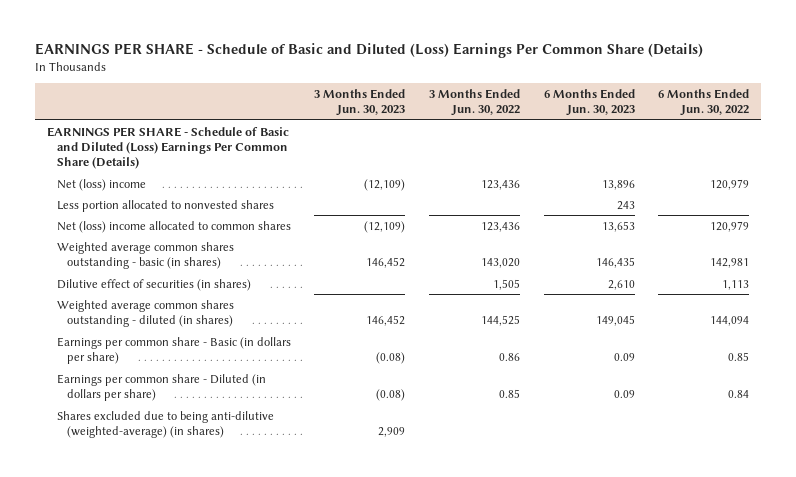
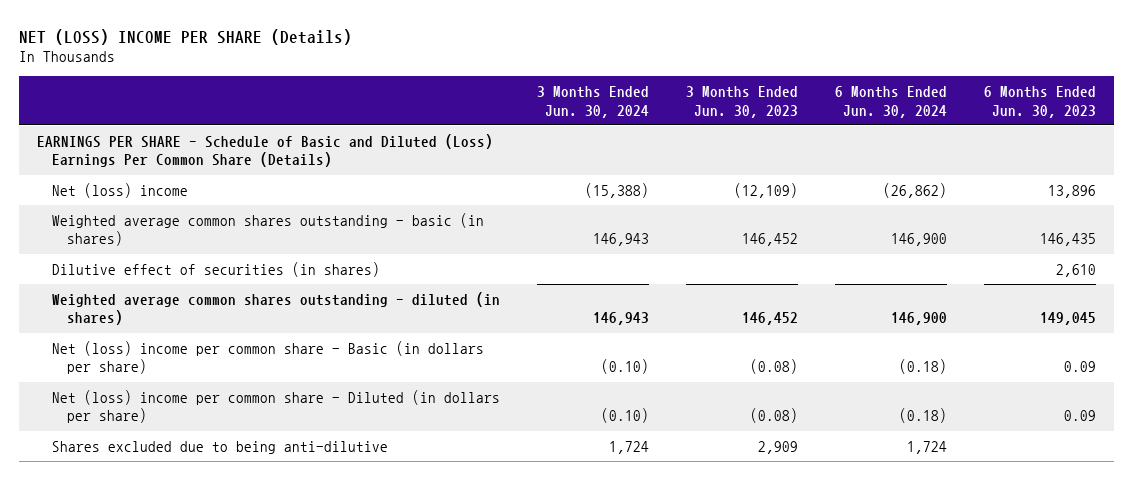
- EARNINGS PER SHARE - Schedule of Basic and Diluted (Loss) Earnings Per Common Share (Details)
+ NET (LOSS) INCOME PER SHARE (Details)
- | 3 Months Ended Jun. 30, 2023 | 3 Months Ended Jun. 30, 2022 | 6 Months Ended Jun. 30, 2023 | 6 Months Ended Jun. 30, 2022
+ | 3 Months Ended Jun. 30, 2024 | 3 Months Ended Jun. 30, 2023 | 6 Months Ended Jun. 30, 2024 | 6 Months Ended Jun. 30, 2023
- Less portion allocated to nonvested shares | | | 243 |
- Net (loss) income allocated to common shares | (12,109) | 123,436 | 13,653 | 120,979
- Earnings per common share - Basic (in dollars per share) | (0.08) | 0.86 | 0.09 | 0.85
- Earnings per common share - Diluted (in dollars per share) | (0.08) | 0.85 | 0.09 | 0.84
- Shares excluded due to being anti-dilutive (weighted-average) (in shares) | 2,909 | | |
+ Net (loss) income per common share - Basic (in dollars per share) | (0.10) | (0.08) | (0.18) | 0.09
+ Net (loss) income per common share - Diluted (in dollars per share) | (0.10) | (0.08) | (0.18) | 0.09
+ Shares excluded due to being anti-dilutive | 1,724 | 2,909 | 1,724 |

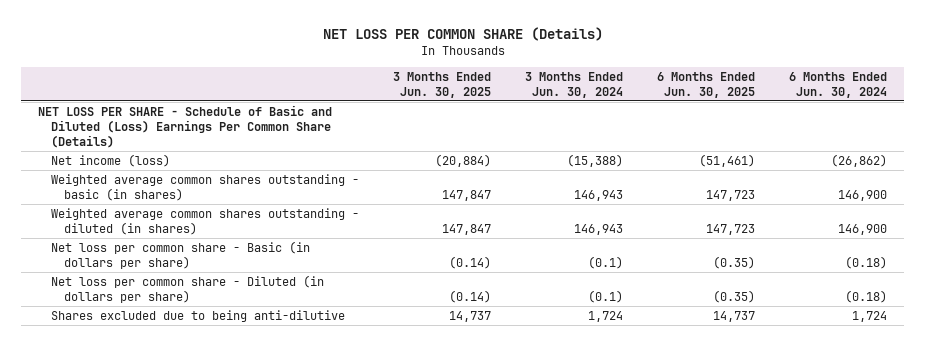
- NET (LOSS) INCOME PER SHARE (Details)
+ NET LOSS PER COMMON SHARE (Details)
- | 3 Months Ended Jun. 30, 2024 | 3 Months Ended Jun. 30, 2023 | 6 Months Ended Jun. 30, 2024 | 6 Months Ended Jun. 30, 2023
+ | 3 Months Ended Jun. 30, 2025 | 3 Months Ended Jun. 30, 2024 | 6 Months Ended Jun. 30, 2025 | 6 Months Ended Jun. 30, 2024
- EARNINGS PER SHARE - Schedule of Basic and Diluted (Loss) Earnings Per Common Share (Details)
- Net (loss) income | (15,388) | (12,109) | (26,862) | 13,896
+ NET LOSS PER SHARE - Schedule of Basic and Diluted (Loss) Earnings Per Common Share (Details)
+ Net income (loss) | (20,884) | (15,388) | (51,461) | (26,862)
- Dilutive effect of securities (in shares) | | | | 2,610
- Net (loss) income per common share - Basic (in dollars per share) | (0.10) | (0.08) | (0.18) | 0.09
- Net (loss) income per common share - Diluted (in dollars per share) | (0.10) | (0.08) | (0.18) | 0.09
+ Net loss per common share - Basic (in dollars per share) | (0.14) | (0.1) | (0.35) | (0.18)
+ Net loss per common share - Diluted (in dollars per share) | (0.14) | (0.1) | (0.35) | (0.18)

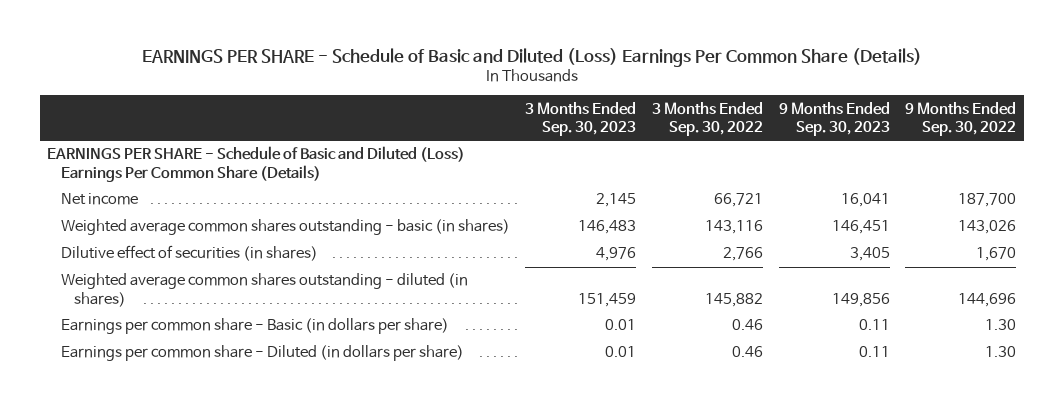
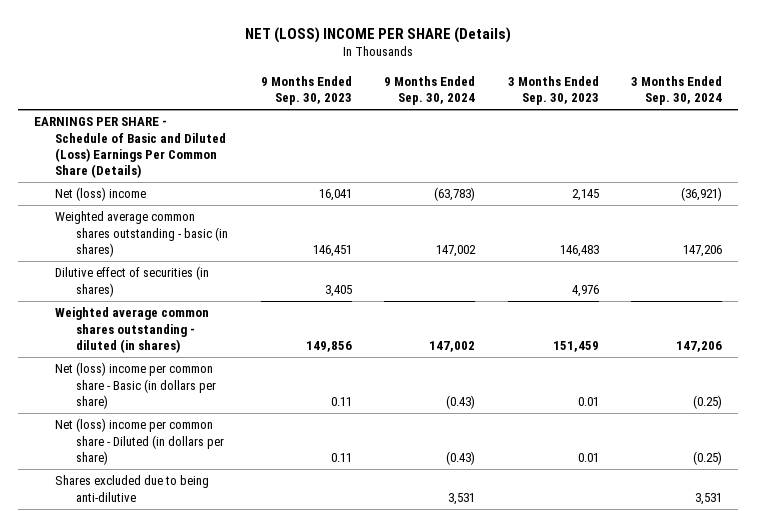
- EARNINGS PER SHARE - Schedule of Basic and Diluted (Loss) Earnings Per Common Share (Details)
+ NET (LOSS) INCOME PER SHARE (Details)
- | 3 Months Ended Sep. 30, 2023 | 3 Months Ended Sep. 30, 2022 | 9 Months Ended Sep. 30, 2023 | 9 Months Ended Sep. 30, 2022
+ | 9 Months Ended Sep. 30, 2023 | 9 Months Ended Sep. 30, 2024 | 3 Months Ended Sep. 30, 2023 | 3 Months Ended Sep. 30, 2024
- Net income | 2,145 | 66,721 | 16,041 | 187,700
+ Net (loss) income | 16,041 | (63,783) | 2,145 | (36,921)
- Earnings per common share - Basic (in dollars per share) | 0.01 | 0.46 | 0.11 | 1.30
- Earnings per common share - Diluted (in dollars per share) | 0.01 | 0.46 | 0.11 | 1.30
+ Net (loss) income per common share - Basic (in dollars per share) | 0.11 | (0.43) | 0.01 | (0.25)
+ Net (loss) income per common share - Diluted (in dollars per share) | 0.11 | (0.43) | 0.01 | (0.25)
+ Shares excluded due to being anti-dilutive | | 3,531 | | 3,531

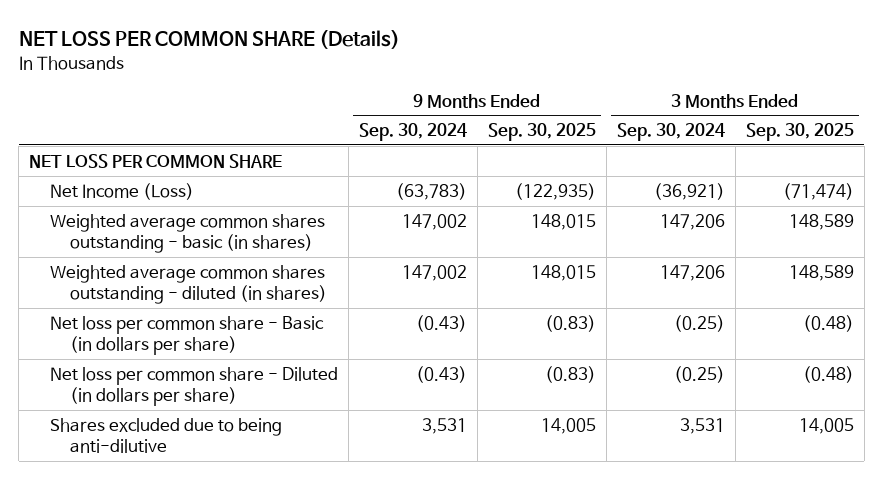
- NET (LOSS) INCOME PER SHARE (Details)
+ NET LOSS PER COMMON SHARE (Details)
- | 9 Months Ended Sep. 30, 2023 | 9 Months Ended Sep. 30, 2024 | 3 Months Ended Sep. 30, 2023 | 3 Months Ended Sep. 30, 2024
+ | 9 Months Ended Sep. 30, 2024 | 9 Months Ended Sep. 30, 2025 | 3 Months Ended Sep. 30, 2024 | 3 Months Ended Sep. 30, 2025
- EARNINGS PER SHARE - Schedule of Basic and Diluted (Loss) Earnings Per Common Share (Details)
- Net (loss) income | 16,041 | (63,783) | 2,145 | (36,921)
+ NET LOSS PER COMMON SHARE
+ Net Income (Loss) | (63,783) | (122,935) | (36,921) | (71,474)
- Dilutive effect of securities (in shares) | 3,405 | | 4,976 |
- Net (loss) income per common share - Basic (in dollars per share) | 0.11 | (0.43) | 0.01 | (0.25)
- Net (loss) income per common share - Diluted (in dollars per share) | 0.11 | (0.43) | 0.01 | (0.25)
+ Net loss per common share - Basic (in dollars per share) | (0.43) | (0.83) | (0.25) | (0.48)
+ Net loss per common share - Diluted (in dollars per share) | (0.43) | (0.83) | (0.25) | (0.48)

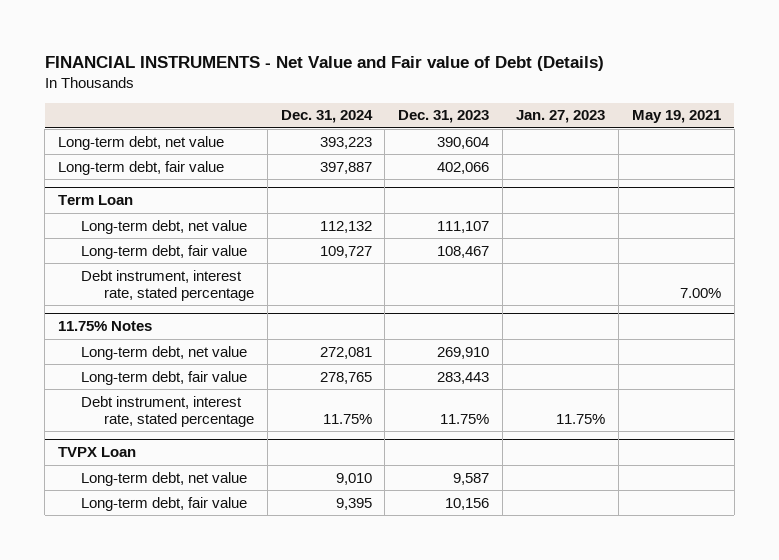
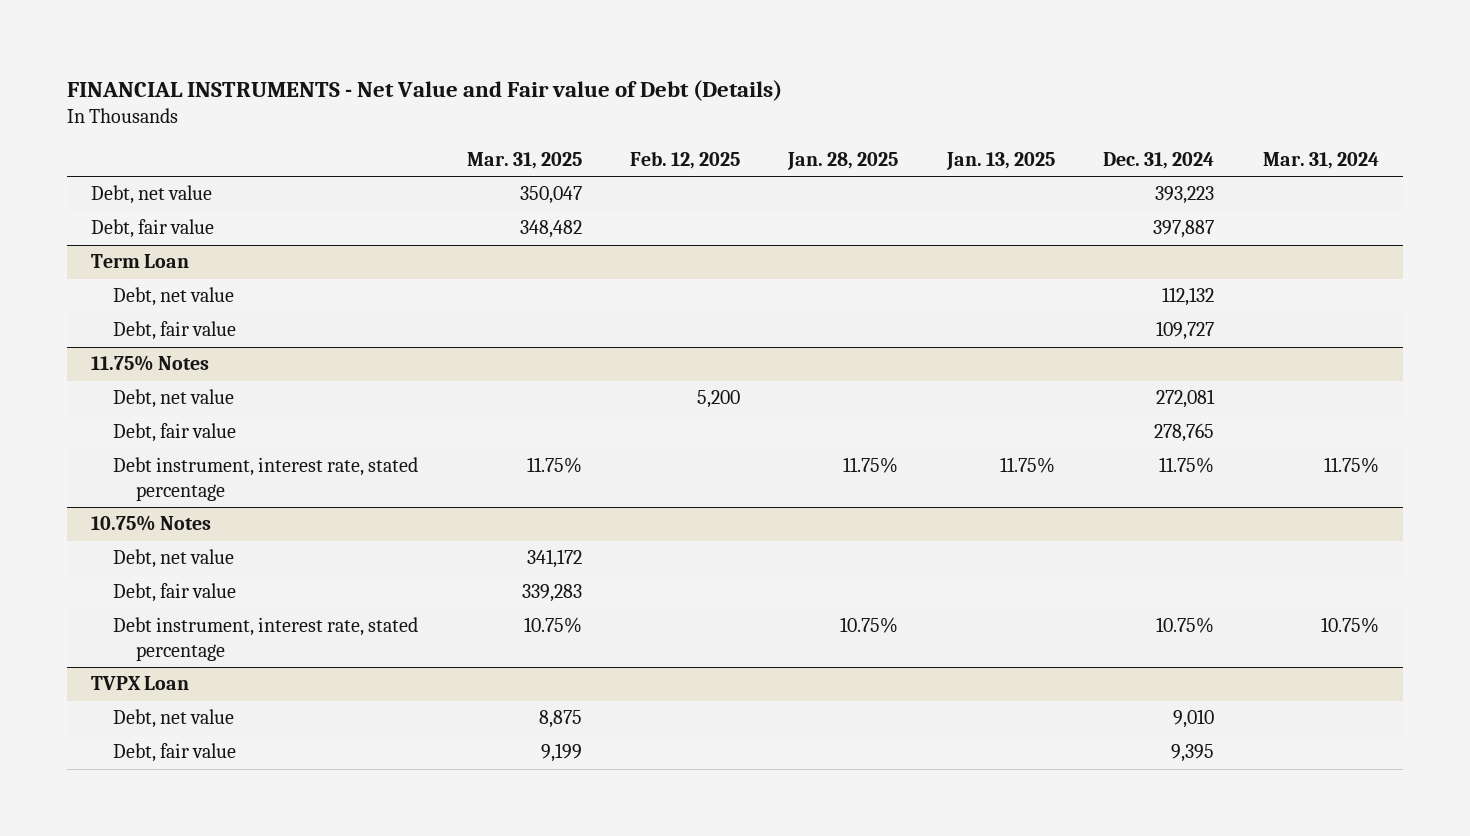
- | Dec. 31, 2024 | Dec. 31, 2023 | Jan. 27, 2023 | May 19, 2021
+ | Mar. 31, 2025 | Feb. 12, 2025 | Jan. 28, 2025 | Jan. 13, 2025 | Dec. 31, 2024 | Mar. 31, 2024
- Long-term debt, net value | 393,223 | 390,604 | |
- Long-term debt, fair value | 397,887 | 402,066 | |
+ Debt, net value | 350,047 | | | | 393,223 |
+ Debt, fair value | 348,482 | | | | 397,887 |
@ Term Loan
- Long-term debt, net value | 112,132 | 111,107 | |
- Long-term debt, fair value | 109,727 | 108,467 | |
- Debt instrument, interest rate, stated percentage | | | | 7.00%
+ Debt, net value | | | | | 112,132 |
+ Debt, fair value | | | | | 109,727 |
@ 11.75% Notes
- Long-term debt, net value | 272,081 | 269,910 | |
- Long-term debt, fair value | 278,765 | 283,443 | |
+ Debt, net value | | 5,200 | | | 272,081 |
+ Debt, fair value | | | | | 278,765 |
+ 10.75% Notes
+ Debt, net value | 341,172 | | | | |
+ Debt, fair value | 339,283 | | | | |
+ Debt instrument, interest rate, stated percentage | 10.75% | | 10.75% | | 10.75% | 10.75%
@ TVPX Loan
- Long-term debt, net value | 9,010 | 9,587 | |
- Long-term debt, fair value | 9,395 | 10,156 | |
+ Debt, net value | 8,875 | | | | 9,010 |
+ Debt, fair value | 9,199 | | | | 9,395 |

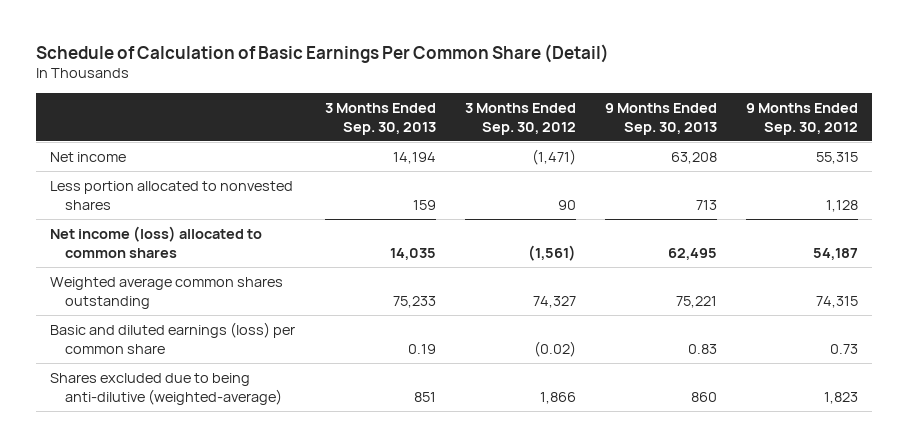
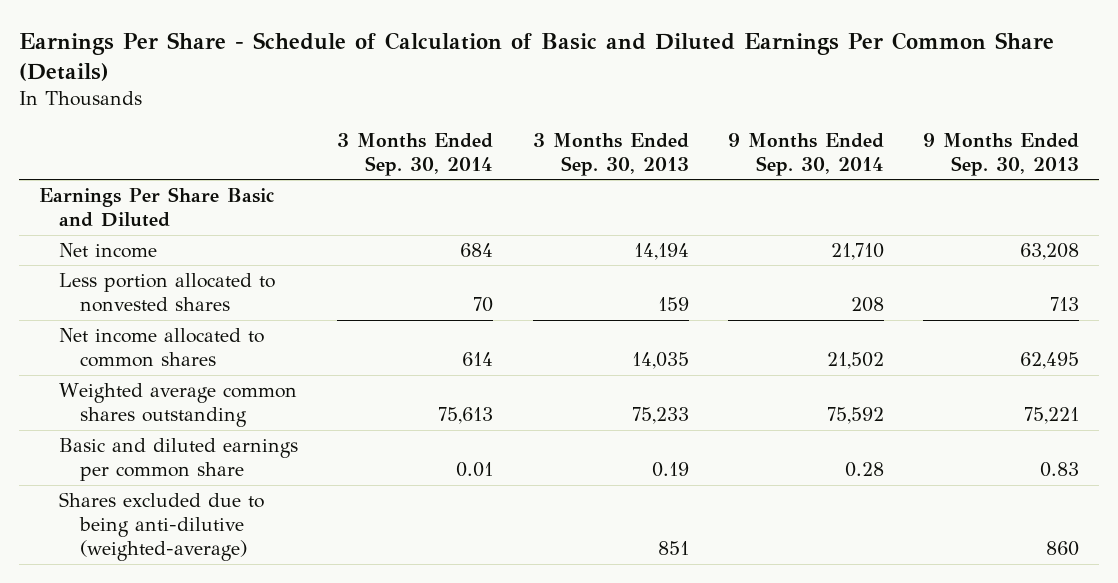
- Schedule of Calculation of Basic Earnings Per Common Share (Detail)
+ Earnings Per Share - Schedule of Calculation of Basic and Diluted Earnings Per Common Share (Details)
- | 3 Months Ended Sep. 30, 2013 | 3 Months Ended Sep. 30, 2012 | 9 Months Ended Sep. 30, 2013 | 9 Months Ended Sep. 30, 2012
+ | 3 Months Ended Sep. 30, 2014 | 3 Months Ended Sep. 30, 2013 | 9 Months Ended Sep. 30, 2014 | 9 Months Ended Sep. 30, 2013
+ Earnings Per Share Basic and Diluted
- Net income (loss) allocated to common shares | 14,035 | (1,561) | 62,495 | 54,187
+ Net income allocated to common shares | 614 | 14,035 | 21,502 | 62,495
- Basic and diluted earnings (loss) per common share | 0.19 | (0.02) | 0.83 | 0.73
+ Basic and diluted earnings per common share | 0.01 | 0.19 | 0.28 | 0.83

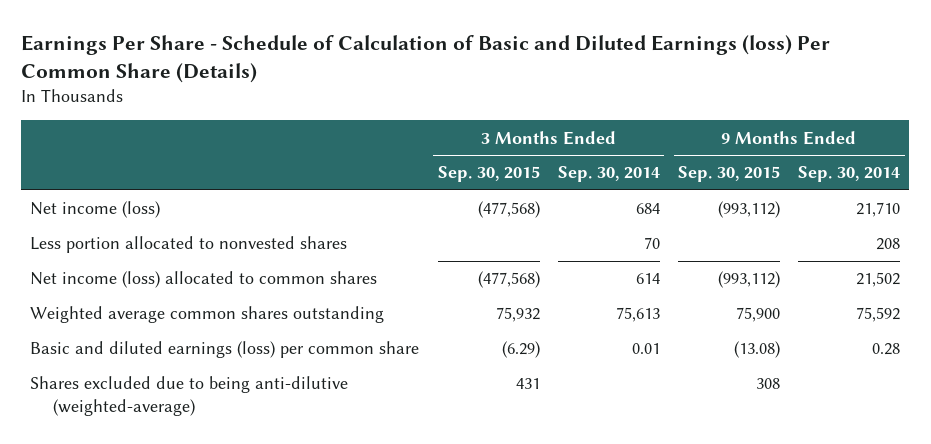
- Earnings Per Share - Schedule of Calculation of Basic and Diluted Earnings Per Common Share (Details)
+ Earnings Per Share - Schedule of Calculation of Basic and Diluted Earnings (loss) Per Common Share (Details)
- | 3 Months Ended Sep. 30, 2014 | 3 Months Ended Sep. 30, 2013 | 9 Months Ended Sep. 30, 2014 | 9 Months Ended Sep. 30, 2013
+ | 3 Months Ended Sep. 30, 2015 | 3 Months Ended Sep. 30, 2014 | 9 Months Ended Sep. 30, 2015 | 9 Months Ended Sep. 30, 2014
- Earnings Per Share Basic and Diluted
- Net income | 684 | 14,194 | 21,710 | 63,208
+ Net income (loss) | (477,568) | 684 | (993,112) | 21,710
- Net income allocated to common shares | 614 | 14,035 | 21,502 | 62,495
+ Net income (loss) allocated to common shares | (477,568) | 614 | (993,112) | 21,502
- Basic and diluted earnings per common share | 0.01 | 0.19 | 0.28 | 0.83
+ Basic and diluted earnings (loss) per common share | (6.29) | 0.01 | (13.08) | 0.28

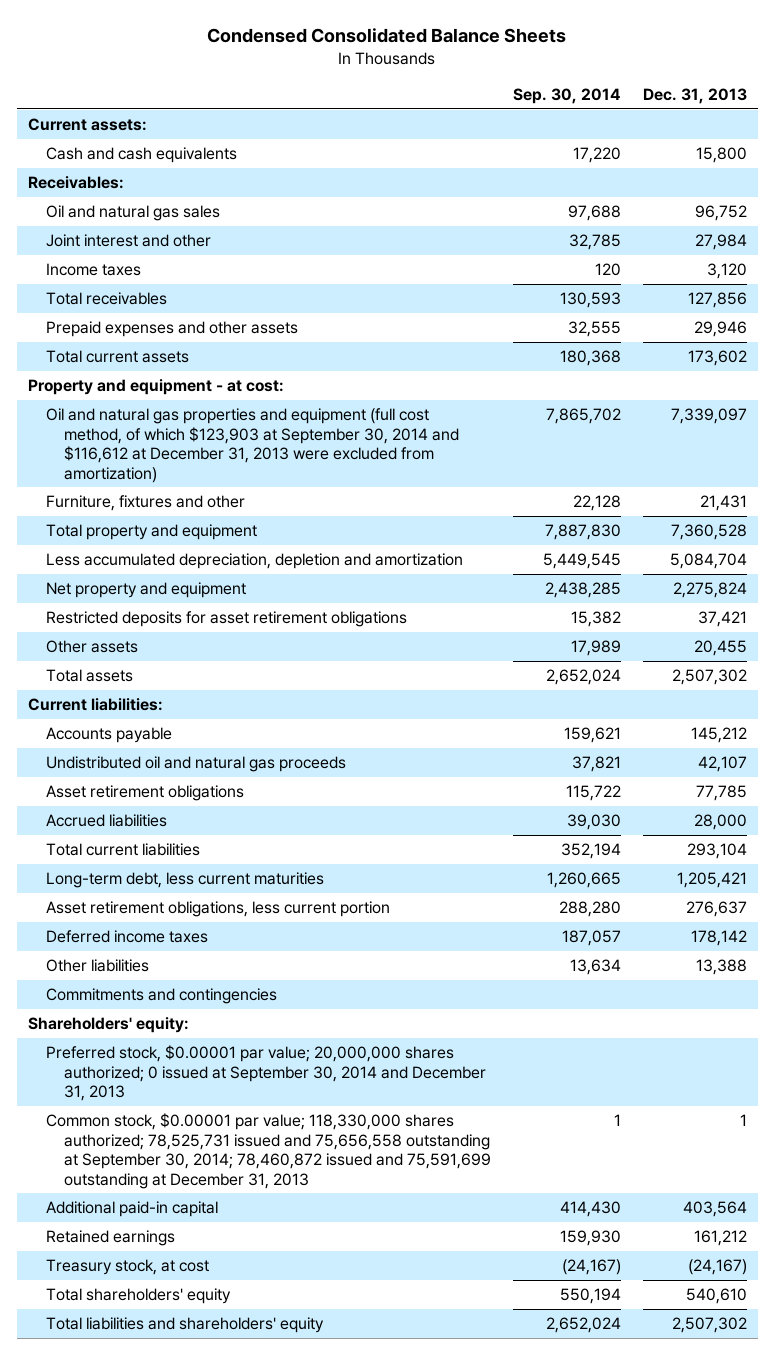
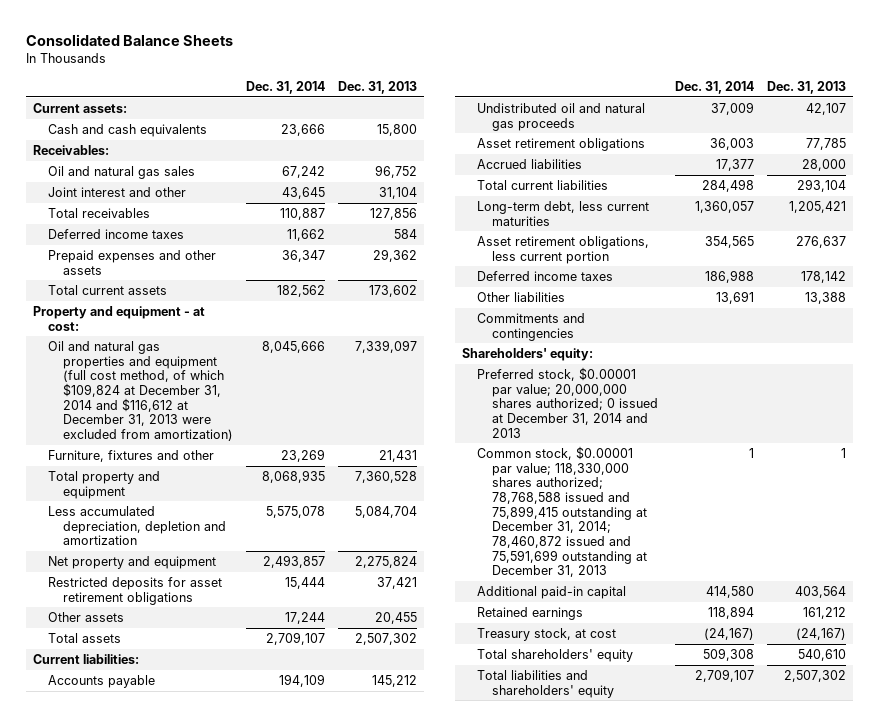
- Condensed Consolidated Balance Sheets
+ Consolidated Balance Sheets
- | Sep. 30, 2014 | Dec. 31, 2013
+ | Dec. 31, 2014 | Dec. 31, 2013
- Joint interest and other | 32,785 | 27,984
- Income taxes | 120 | 3,120
+ Joint interest and other | 43,645 | 31,104
- Prepaid expenses and other assets | 32,555 | 29,946
+ Deferred income taxes | 11,662 | 584
+ Prepaid expenses and other assets | 36,347 | 29,362
- Oil and natural gas properties and equipment (full cost method, of which $123,903 at September 30, 2014 and $116,612 at December 31, 2013 were excluded from amortization) | 7,865,702 | 7,339,097
+ Oil and natural gas properties and equipment (full cost method, of which $109,824 at December 31, 2014 and $116,612 at December 31, 2013 were excluded from amortization) | 8,045,666 | 7,339,097
- Preferred stock, $0.00001 par value; 20,000,000 shares authorized; 0 issued at September 30, 2014 and December 31, 2013
- Common stock, $0.00001 par value; 118,330,000 shares authorized; 78,525,731 issued and 75,656,558 outstanding at September 30, 2014; 78,460,872 issued and 75,591,699 outstanding at December 31, 2013 | 1 | 1
+ Preferred stock, $0.00001 par value; 20,000,000 shares authorized; 0 issued at December 31, 2014 and 2013
+ Common stock, $0.00001 par value; 118,330,000 shares authorized; 78,768,588 issued and 75,899,415 outstanding at December 31, 2014; 78,460,872 issued and 75,591,699 outstanding at December 31, 2013 | 1 | 1

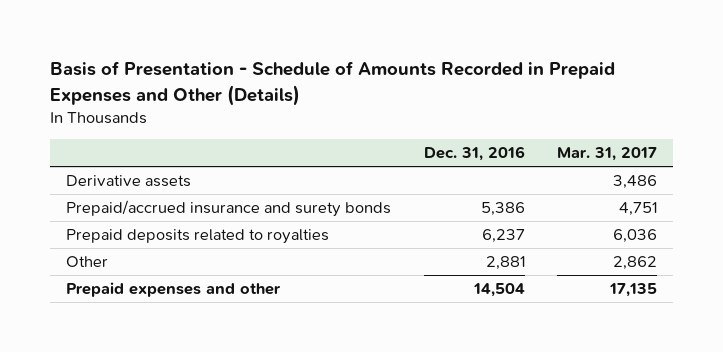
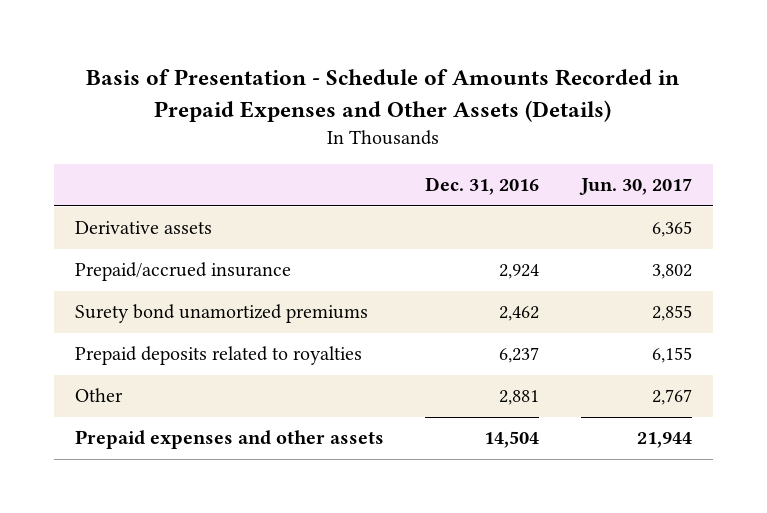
- Basis of Presentation - Schedule of Amounts Recorded in Prepaid Expenses and Other (Details)
+ Basis of Presentation - Schedule of Amounts Recorded in Prepaid Expenses and Other Assets (Details)
- | Dec. 31, 2016 | Mar. 31, 2017
+ | Dec. 31, 2016 | Jun. 30, 2017
- Prepaid/accrued insurance and surety bonds | 5,386 | 4,751
+ Prepaid/accrued insurance | 2,924 | 3,802
+ Surety bond unamortized premiums | 2,462 | 2,855
- Prepaid expenses and other | 14,504 | 17,135
+ Prepaid expenses and other assets | 14,504 | 21,944

